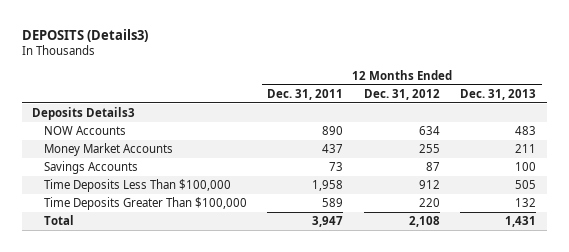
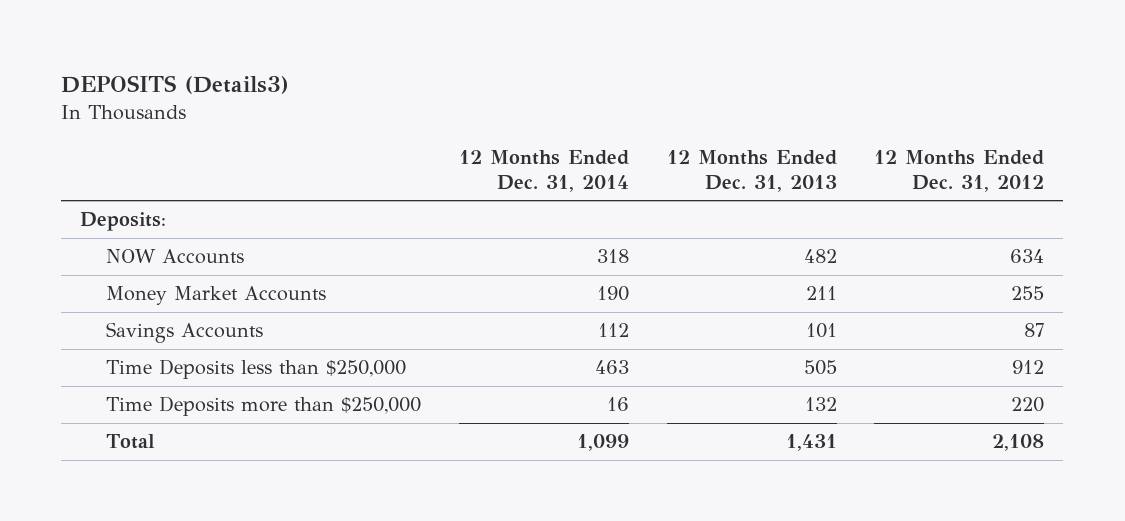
- | 12 Months Ended Dec. 31, 2011 | 12 Months Ended Dec. 31, 2012 | 12 Months Ended Dec. 31, 2013
+ | 12 Months Ended Dec. 31, 2014 | 12 Months Ended Dec. 31, 2013 | 12 Months Ended Dec. 31, 2012
- Deposits Details3
- NOW Accounts | 890 | 634 | 483
+ Deposits:
+ NOW Accounts | 318 | 482 | 634
- Savings Accounts | 73 | 87 | 100
- Time Deposits Less Than $100,000 | 1,958 | 912 | 505
- Time Deposits Greater Than $100,000 | 589 | 220 | 132
+ Savings Accounts | 112 | 101 | 87
+ Time Deposits less than $250,000 | 463 | 505 | 912
+ Time Deposits more than $250,000 | 16 | 132 | 220

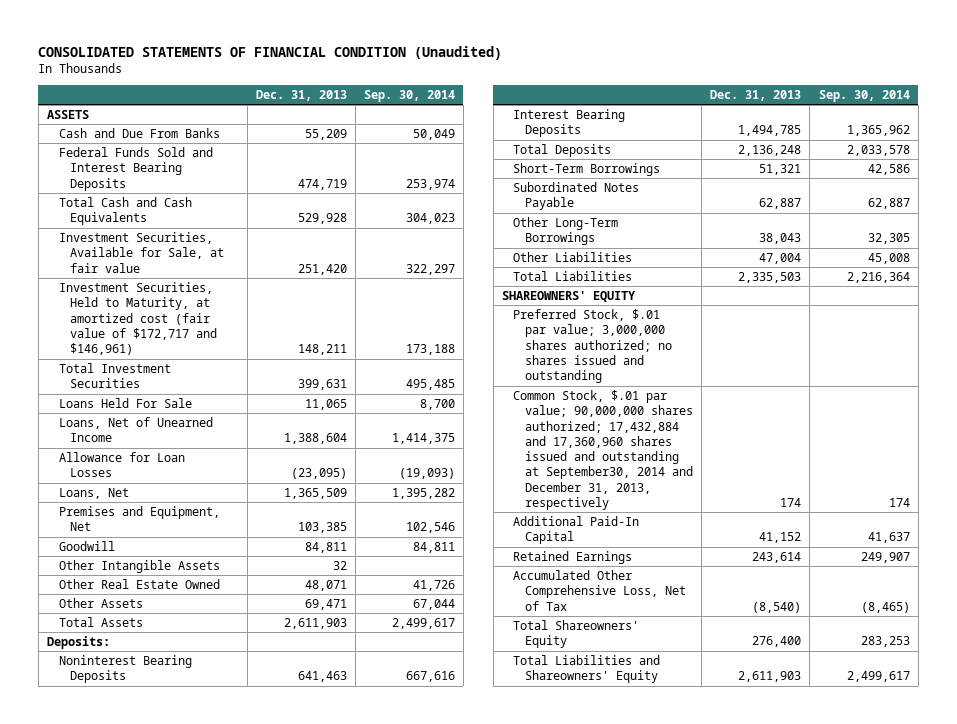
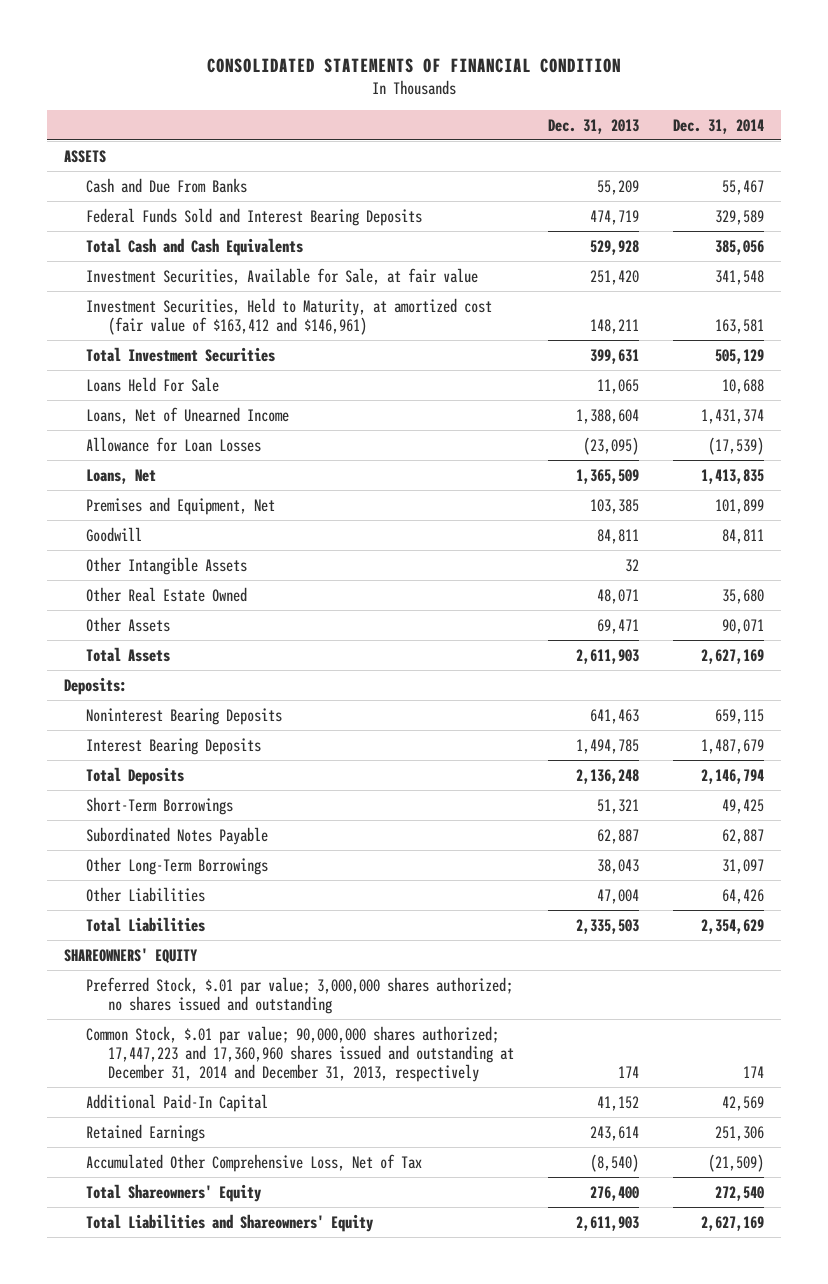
- CONSOLIDATED STATEMENTS OF FINANCIAL CONDITION (Unaudited)
+ CONSOLIDATED STATEMENTS OF FINANCIAL CONDITION
- | Dec. 31, 2013 | Sep. 30, 2014
+ | Dec. 31, 2013 | Dec. 31, 2014
- Investment Securities, Held to Maturity, at amortized cost (fair value of $172,717 and $146,961) | 148,211 | 173,188
+ Investment Securities, Held to Maturity, at amortized cost (fair value of $163,412 and $146,961) | 148,211 | 163,581
- Common Stock, $.01 par value; 90,000,000 shares authorized; 17,432,884 and 17,360,960 shares issued and outstanding at September30, 2014 and December 31, 2013, respectively | 174 | 174
+ Common Stock, $.01 par value; 90,000,000 shares authorized; 17,447,223 and 17,360,960 shares issued and outstanding at December 31, 2014 and December 31, 2013, respectively | 174 | 174

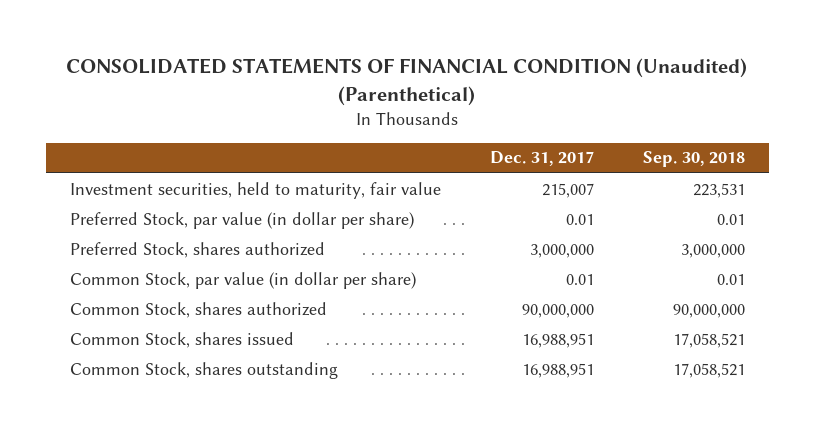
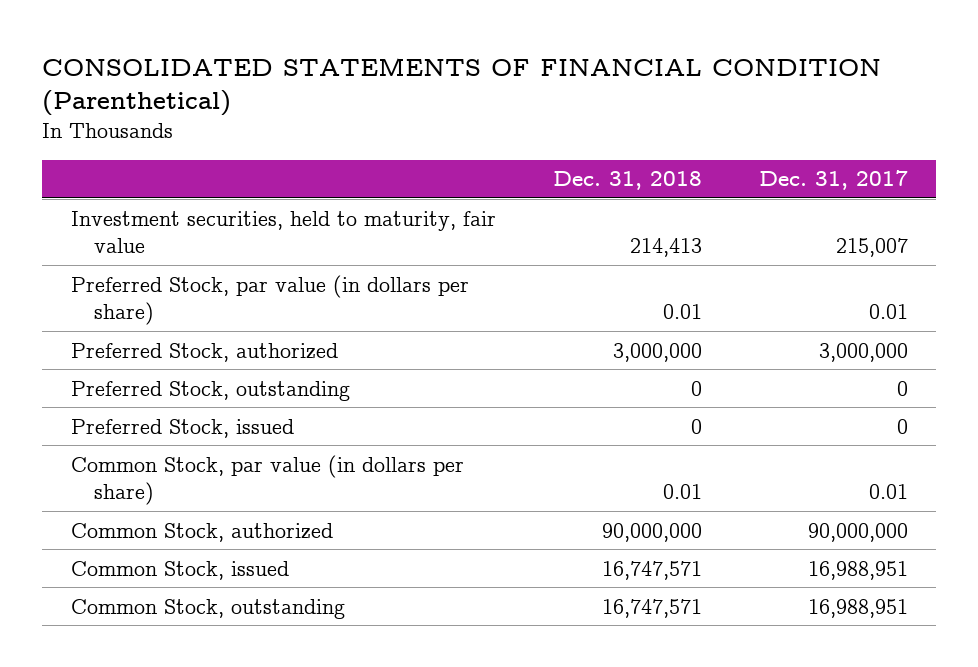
- CONSOLIDATED STATEMENTS OF FINANCIAL CONDITION (Unaudited) (Parenthetical)
+ CONSOLIDATED STATEMENTS OF FINANCIAL CONDITION (Parenthetical)
- | Dec. 31, 2017 | Sep. 30, 2018
+ | Dec. 31, 2018 | Dec. 31, 2017
- Preferred Stock, par value (in dollar per share) | 0.01 | 0.01
- Preferred Stock, shares authorized | 3,000,000 | 3,000,000
- Common Stock, par value (in dollar per share) | 0.01 | 0.01
- Common Stock, shares authorized | 90,000,000 | 90,000,000
- Common Stock, shares issued | 16,988,951 | 17,058,521
- Common Stock, shares outstanding | 16,988,951 | 17,058,521
+ Preferred Stock, par value (in dollars per share) | 0.01 | 0.01
+ Preferred Stock, authorized | 3,000,000 | 3,000,000
+ Preferred Stock, outstanding | 0 | 0
+ Preferred Stock, issued | 0 | 0
+ Common Stock, par value (in dollars per share) | 0.01 | 0.01
+ Common Stock, authorized | 90,000,000 | 90,000,000
+ Common Stock, issued | 16,747,571 | 16,988,951
+ Common Stock, outstanding | 16,747,571 | 16,988,951

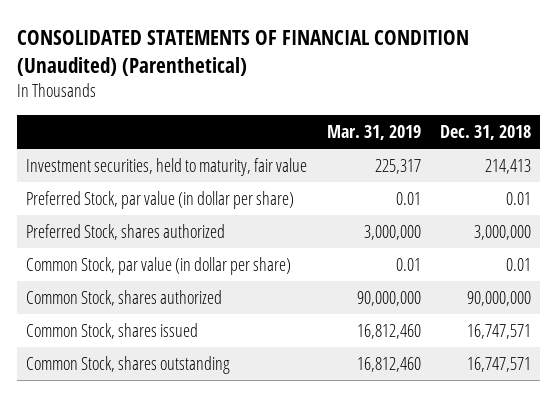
- CONSOLIDATED STATEMENTS OF FINANCIAL CONDITION (Parenthetical)
+ CONSOLIDATED STATEMENTS OF FINANCIAL CONDITION (Unaudited) (Parenthetical)
- | Dec. 31, 2018 | Dec. 31, 2017
+ | Mar. 31, 2019 | Dec. 31, 2018
- Preferred Stock, par value (in dollars per share) | 0.01 | 0.01
- Preferred Stock, authorized | 3,000,000 | 3,000,000
- Preferred Stock, outstanding | 0 | 0
- Preferred Stock, issued | 0 | 0
- Common Stock, par value (in dollars per share) | 0.01 | 0.01
- Common Stock, authorized | 90,000,000 | 90,000,000
- Common Stock, issued | 16,747,571 | 16,988,951
- Common Stock, outstanding | 16,747,571 | 16,988,951
+ Preferred Stock, par value (in dollar per share) | 0.01 | 0.01
+ Preferred Stock, shares authorized | 3,000,000 | 3,000,000
+ Common Stock, par value (in dollar per share) | 0.01 | 0.01
+ Common Stock, shares authorized | 90,000,000 | 90,000,000
+ Common Stock, shares issued | 16,812,460 | 16,747,571
+ Common Stock, shares outstanding | 16,812,460 | 16,747,571

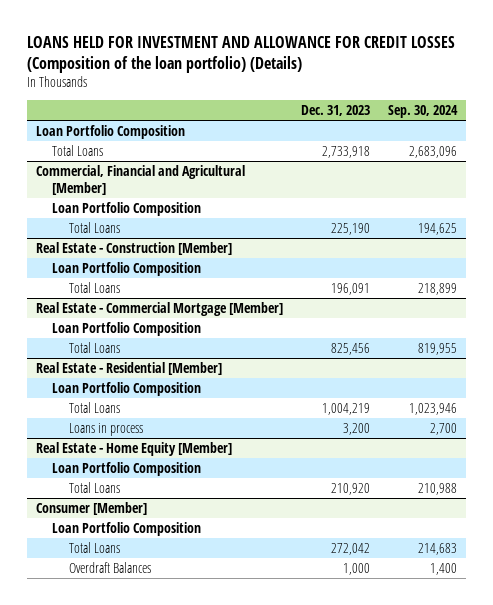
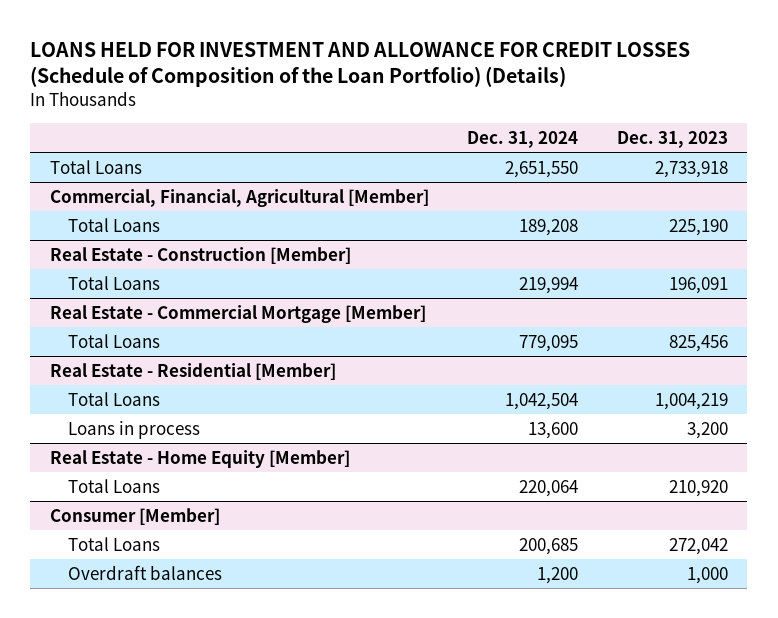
- LOANS HELD FOR INVESTMENT AND ALLOWANCE FOR CREDIT LOSSES (Composition of the loan portfolio) (Details)
+ LOANS HELD FOR INVESTMENT AND ALLOWANCE FOR CREDIT LOSSES (Schedule of Composition of the Loan Portfolio) (Details)
- | Dec. 31, 2023 | Sep. 30, 2024
+ | Dec. 31, 2024 | Dec. 31, 2023
- Loan Portfolio Composition
- Commercial, Financial and Agricultural [Member]
- Loan Portfolio Composition
+ Commercial, Financial, Agricultural [Member]
@ Real Estate - Construction [Member]
- Loan Portfolio Composition
@ Real Estate - Commercial Mortgage [Member]
- Loan Portfolio Composition
@ Real Estate - Residential [Member]
- Loan Portfolio Composition
@ Real Estate - Home Equity [Member]
- Loan Portfolio Composition
@ Consumer [Member]
- Loan Portfolio Composition
- Overdraft Balances | 1,000 | 1,400
+ Overdraft balances | 1,200 | 1,000

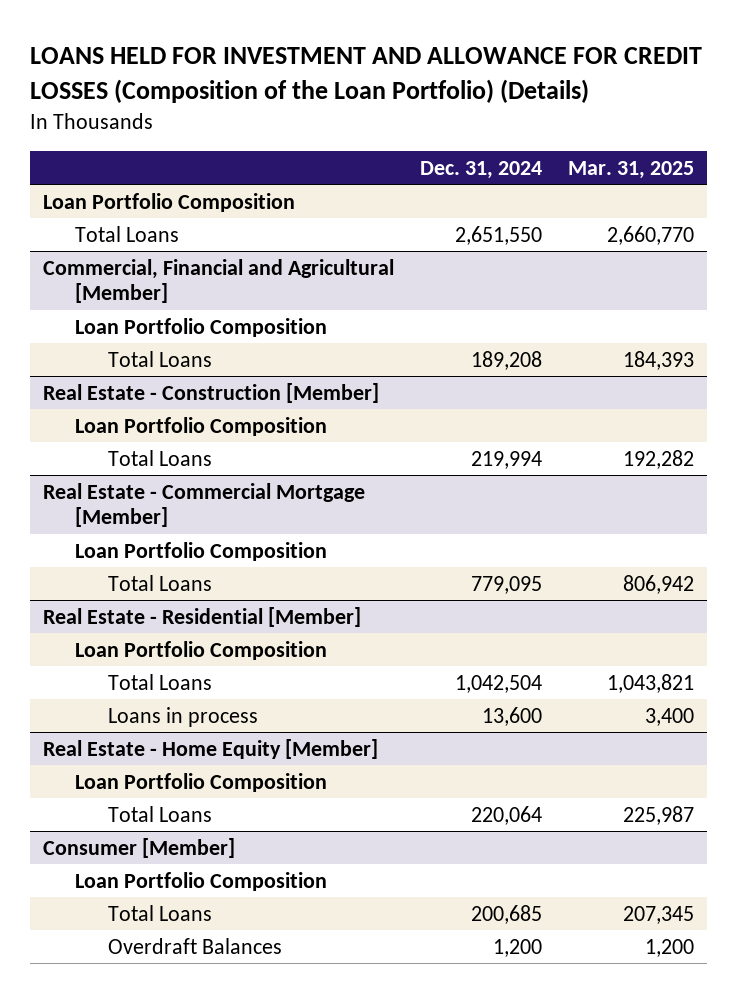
- LOANS HELD FOR INVESTMENT AND ALLOWANCE FOR CREDIT LOSSES (Schedule of Composition of the Loan Portfolio) (Details)
+ LOANS HELD FOR INVESTMENT AND ALLOWANCE FOR CREDIT LOSSES (Composition of the Loan Portfolio) (Details)
- | Dec. 31, 2024 | Dec. 31, 2023
+ | Dec. 31, 2024 | Mar. 31, 2025
+ Loan Portfolio Composition
- Commercial, Financial, Agricultural [Member]
+ Commercial, Financial and Agricultural [Member]
+ Loan Portfolio Composition
@ Real Estate - Construction [Member]
+ Loan Portfolio Composition
@ Real Estate - Commercial Mortgage [Member]
+ Loan Portfolio Composition
@ Real Estate - Residential [Member]
+ Loan Portfolio Composition
@ Real Estate - Home Equity [Member]
+ Loan Portfolio Composition
@ Consumer [Member]
+ Loan Portfolio Composition
- Overdraft balances | 1,200 | 1,000
+ Overdraft Balances | 1,200 | 1,200

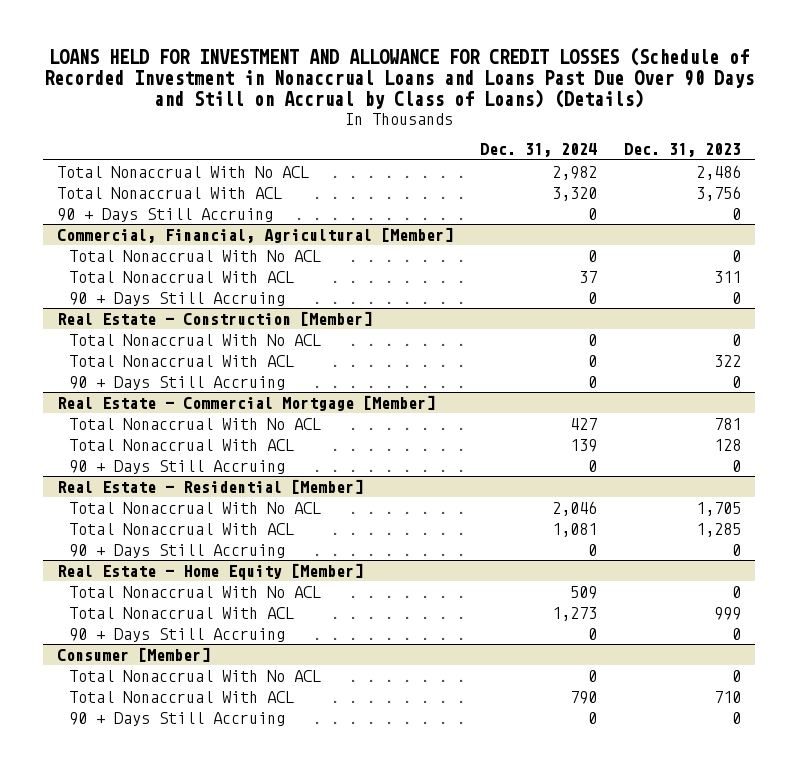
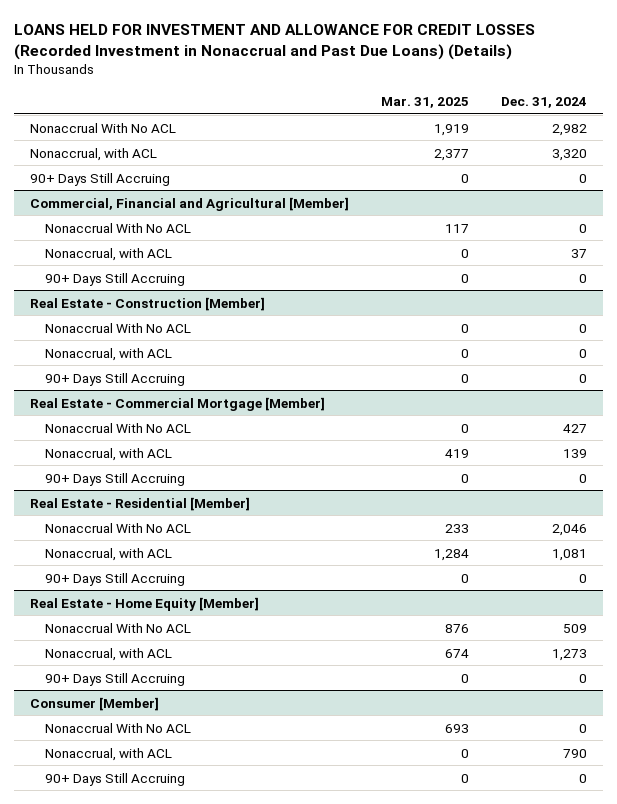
- LOANS HELD FOR INVESTMENT AND ALLOWANCE FOR CREDIT LOSSES (Schedule of Recorded Investment in Nonaccrual Loans and Loans Past Due Over 90 Days and Still on Accrual by Class of Loans) (Details)
+ LOANS HELD FOR INVESTMENT AND ALLOWANCE FOR CREDIT LOSSES (Recorded Investment in Nonaccrual and Past Due Loans) (Details)
- | Dec. 31, 2024 | Dec. 31, 2023
+ | Mar. 31, 2025 | Dec. 31, 2024
- Total Nonaccrual With No ACL | 2,982 | 2,486
- Total Nonaccrual With ACL | 3,320 | 3,756
- 90 + Days Still Accruing | 0 | 0
- Commercial, Financial, Agricultural [Member]
- Total Nonaccrual With No ACL | 0 | 0
- Total Nonaccrual With ACL | 37 | 311
- 90 + Days Still Accruing | 0 | 0
+ Nonaccrual With No ACL | 1,919 | 2,982
+ Nonaccrual, with ACL | 2,377 | 3,320
+ 90+ Days Still Accruing | 0 | 0
+ Commercial, Financial and Agricultural [Member]
+ Nonaccrual With No ACL | 117 | 0
+ Nonaccrual, with ACL | 0 | 37
+ 90+ Days Still Accruing | 0 | 0
@ Real Estate - Construction [Member]
- Total Nonaccrual With No ACL | 0 | 0
- Total Nonaccrual With ACL | 0 | 322
- 90 + Days Still Accruing | 0 | 0
+ Nonaccrual With No ACL | 0 | 0
+ Nonaccrual, with ACL | 0 | 0
+ 90+ Days Still Accruing | 0 | 0
@ Real Estate - Commercial Mortgage [Member]
- Total Nonaccrual With No ACL | 427 | 781
- Total Nonaccrual With ACL | 139 | 128
- 90 + Days Still Accruing | 0 | 0
+ Nonaccrual With No ACL | 0 | 427
+ Nonaccrual, with ACL | 419 | 139
+ 90+ Days Still Accruing | 0 | 0
@ Real Estate - Residential [Member]
- Total Nonaccrual With No ACL | 2,046 | 1,705
- Total Nonaccrual With ACL | 1,081 | 1,285
- 90 + Days Still Accruing | 0 | 0
+ Nonaccrual With No ACL | 233 | 2,046
+ Nonaccrual, with ACL | 1,284 | 1,081
+ 90+ Days Still Accruing | 0 | 0
@ Real Estate - Home Equity [Member]
- Total Nonaccrual With No ACL | 509 | 0
- Total Nonaccrual With ACL | 1,273 | 999
- 90 + Days Still Accruing | 0 | 0
+ Nonaccrual With No ACL | 876 | 509
+ Nonaccrual, with ACL | 674 | 1,273
+ 90+ Days Still Accruing | 0 | 0
@ Consumer [Member]
- Total Nonaccrual With No ACL | 0 | 0
- Total Nonaccrual With ACL | 790 | 710
- 90 + Days Still Accruing | 0 | 0
+ Nonaccrual With No ACL | 693 | 0
+ Nonaccrual, with ACL | 0 | 790
+ 90+ Days Still Accruing | 0 | 0

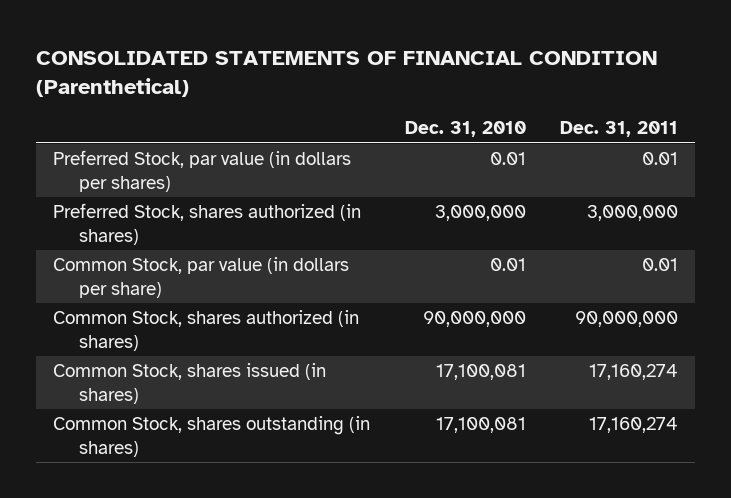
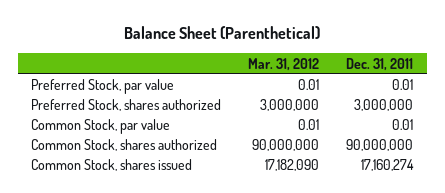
- CONSOLIDATED STATEMENTS OF FINANCIAL CONDITION (Parenthetical)
+ Balance Sheet (Parenthetical)
- | Dec. 31, 2010 | Dec. 31, 2011
+ | Mar. 31, 2012 | Dec. 31, 2011
- Preferred Stock, par value (in dollars per shares) | 0.01 | 0.01
- Preferred Stock, shares authorized (in shares) | 3,000,000 | 3,000,000
- Common Stock, par value (in dollars per share) | 0.01 | 0.01
- Common Stock, shares authorized (in shares) | 90,000,000 | 90,000,000
- Common Stock, shares issued (in shares) | 17,100,081 | 17,160,274
- Common Stock, shares outstanding (in shares) | 17,100,081 | 17,160,274
+ Preferred Stock, par value | 0.01 | 0.01
+ Preferred Stock, shares authorized | 3,000,000 | 3,000,000
+ Common Stock, par value | 0.01 | 0.01
+ Common Stock, shares authorized | 90,000,000 | 90,000,000
+ Common Stock, shares issued | 17,182,090 | 17,160,274

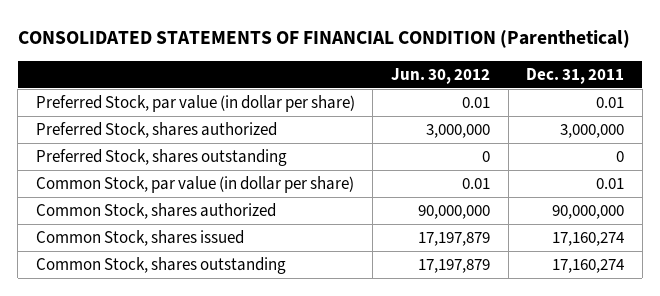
- Balance Sheet (Parenthetical)
+ CONSOLIDATED STATEMENTS OF FINANCIAL CONDITION (Parenthetical)
- | Mar. 31, 2012 | Dec. 31, 2011
+ | Jun. 30, 2012 | Dec. 31, 2011
- Preferred Stock, par value | 0.01 | 0.01
+ Preferred Stock, par value (in dollar per share) | 0.01 | 0.01
- Common Stock, par value | 0.01 | 0.01
+ Preferred Stock, shares outstanding | 0 | 0
+ Common Stock, par value (in dollar per share) | 0.01 | 0.01
+ Common Stock, shares outstanding | 17,197,879 | 17,160,274

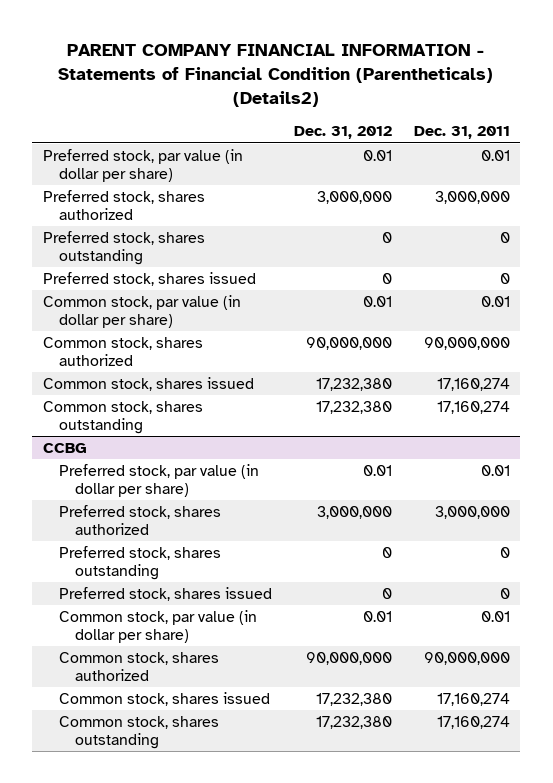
- CONSOLIDATED STATEMENTS OF FINANCIAL CONDITION (Parenthetical)
+ PARENT COMPANY FINANCIAL INFORMATION - Statements of Financial Condition (Parentheticals) (Details2)
- | Jun. 30, 2012 | Dec. 31, 2011
+ | Dec. 31, 2012 | Dec. 31, 2011
- Preferred Stock, par value (in dollar per share) | 0.01 | 0.01
- Preferred Stock, shares authorized | 3,000,000 | 3,000,000
- Preferred Stock, shares outstanding | 0 | 0
- Common Stock, par value (in dollar per share) | 0.01 | 0.01
- Common Stock, shares authorized | 90,000,000 | 90,000,000
- Common Stock, shares issued | 17,197,879 | 17,160,274
- Common Stock, shares outstanding | 17,197,879 | 17,160,274
+ Preferred stock, par value (in dollar per share) | 0.01 | 0.01
+ Preferred stock, shares authorized | 3,000,000 | 3,000,000
+ Preferred stock, shares outstanding | 0 | 0
+ Preferred stock, shares issued | 0 | 0
+ Common stock, par value (in dollar per share) | 0.01 | 0.01
+ Common stock, shares authorized | 90,000,000 | 90,000,000
+ Common stock, shares issued | 17,232,380 | 17,160,274
+ Common stock, shares outstanding | 17,232,380 | 17,160,274
+ CCBG
+ Preferred stock, par value (in dollar per share) | 0.01 | 0.01
+ Preferred stock, shares authorized | 3,000,000 | 3,000,000
+ Preferred stock, shares outstanding | 0 | 0
+ Preferred stock, shares issued | 0 | 0
+ Common stock, par value (in dollar per share) | 0.01 | 0.01
+ Common stock, shares authorized | 90,000,000 | 90,000,000
+ Common stock, shares issued | 17,232,380 | 17,160,274
+ Common stock, shares outstanding | 17,232,380 | 17,160,274

